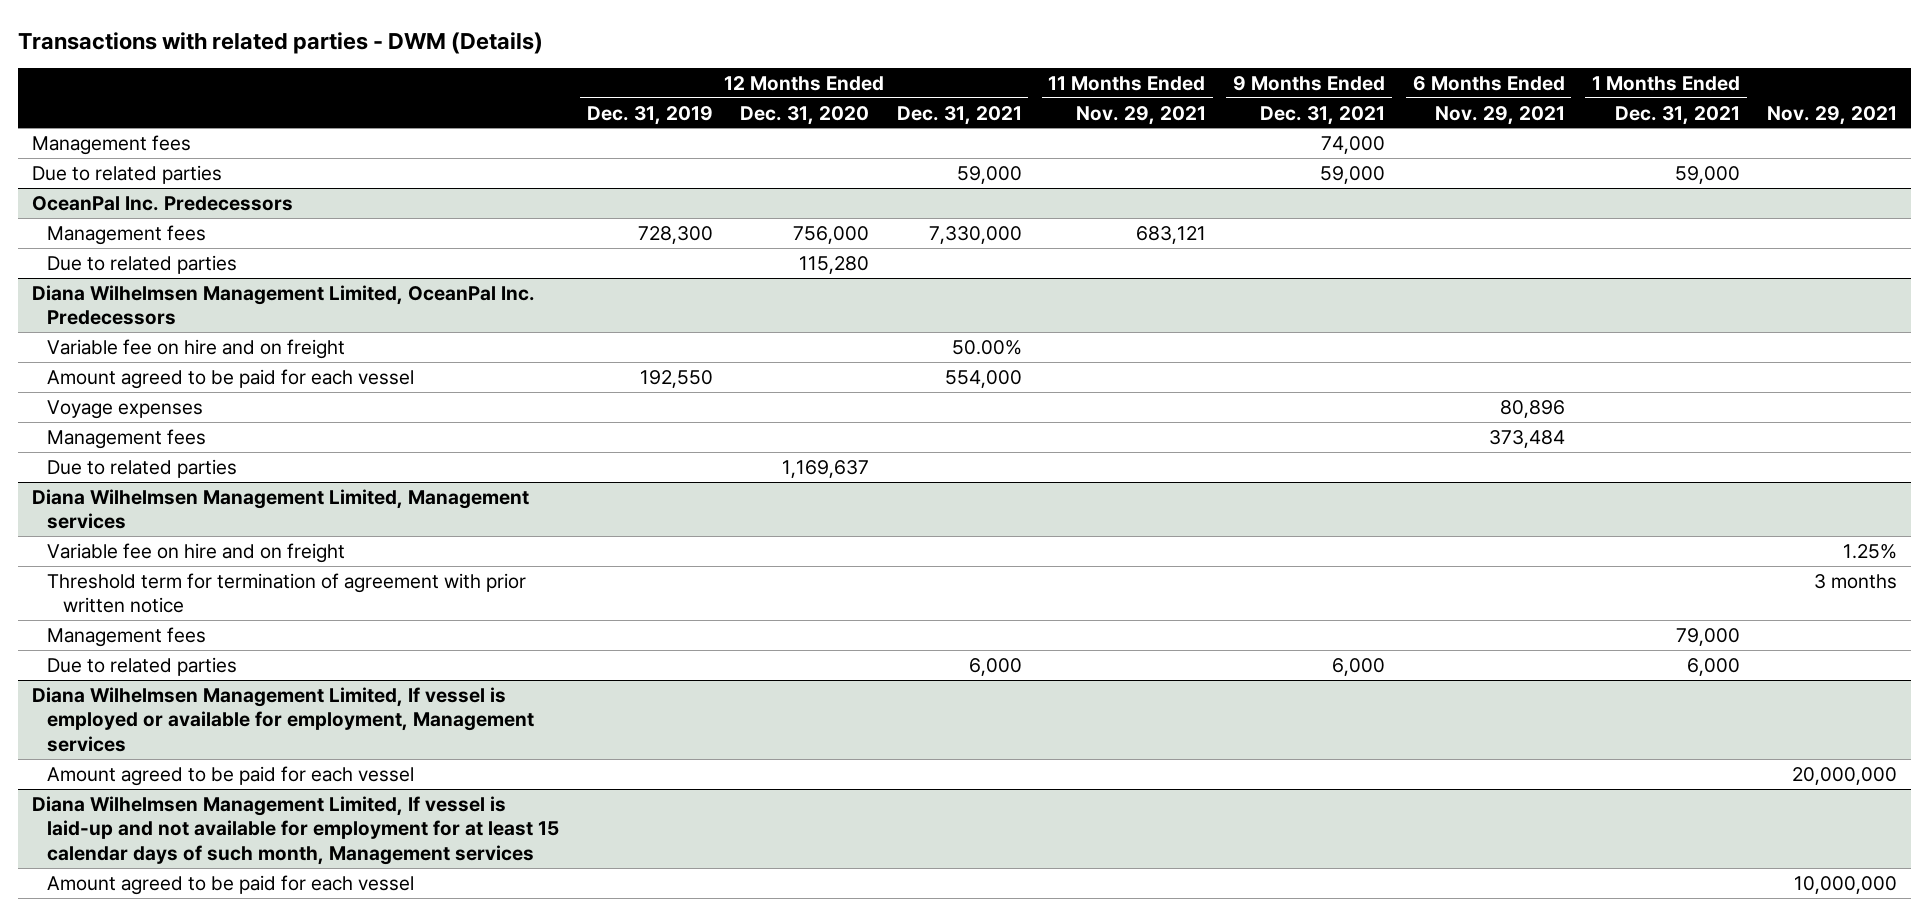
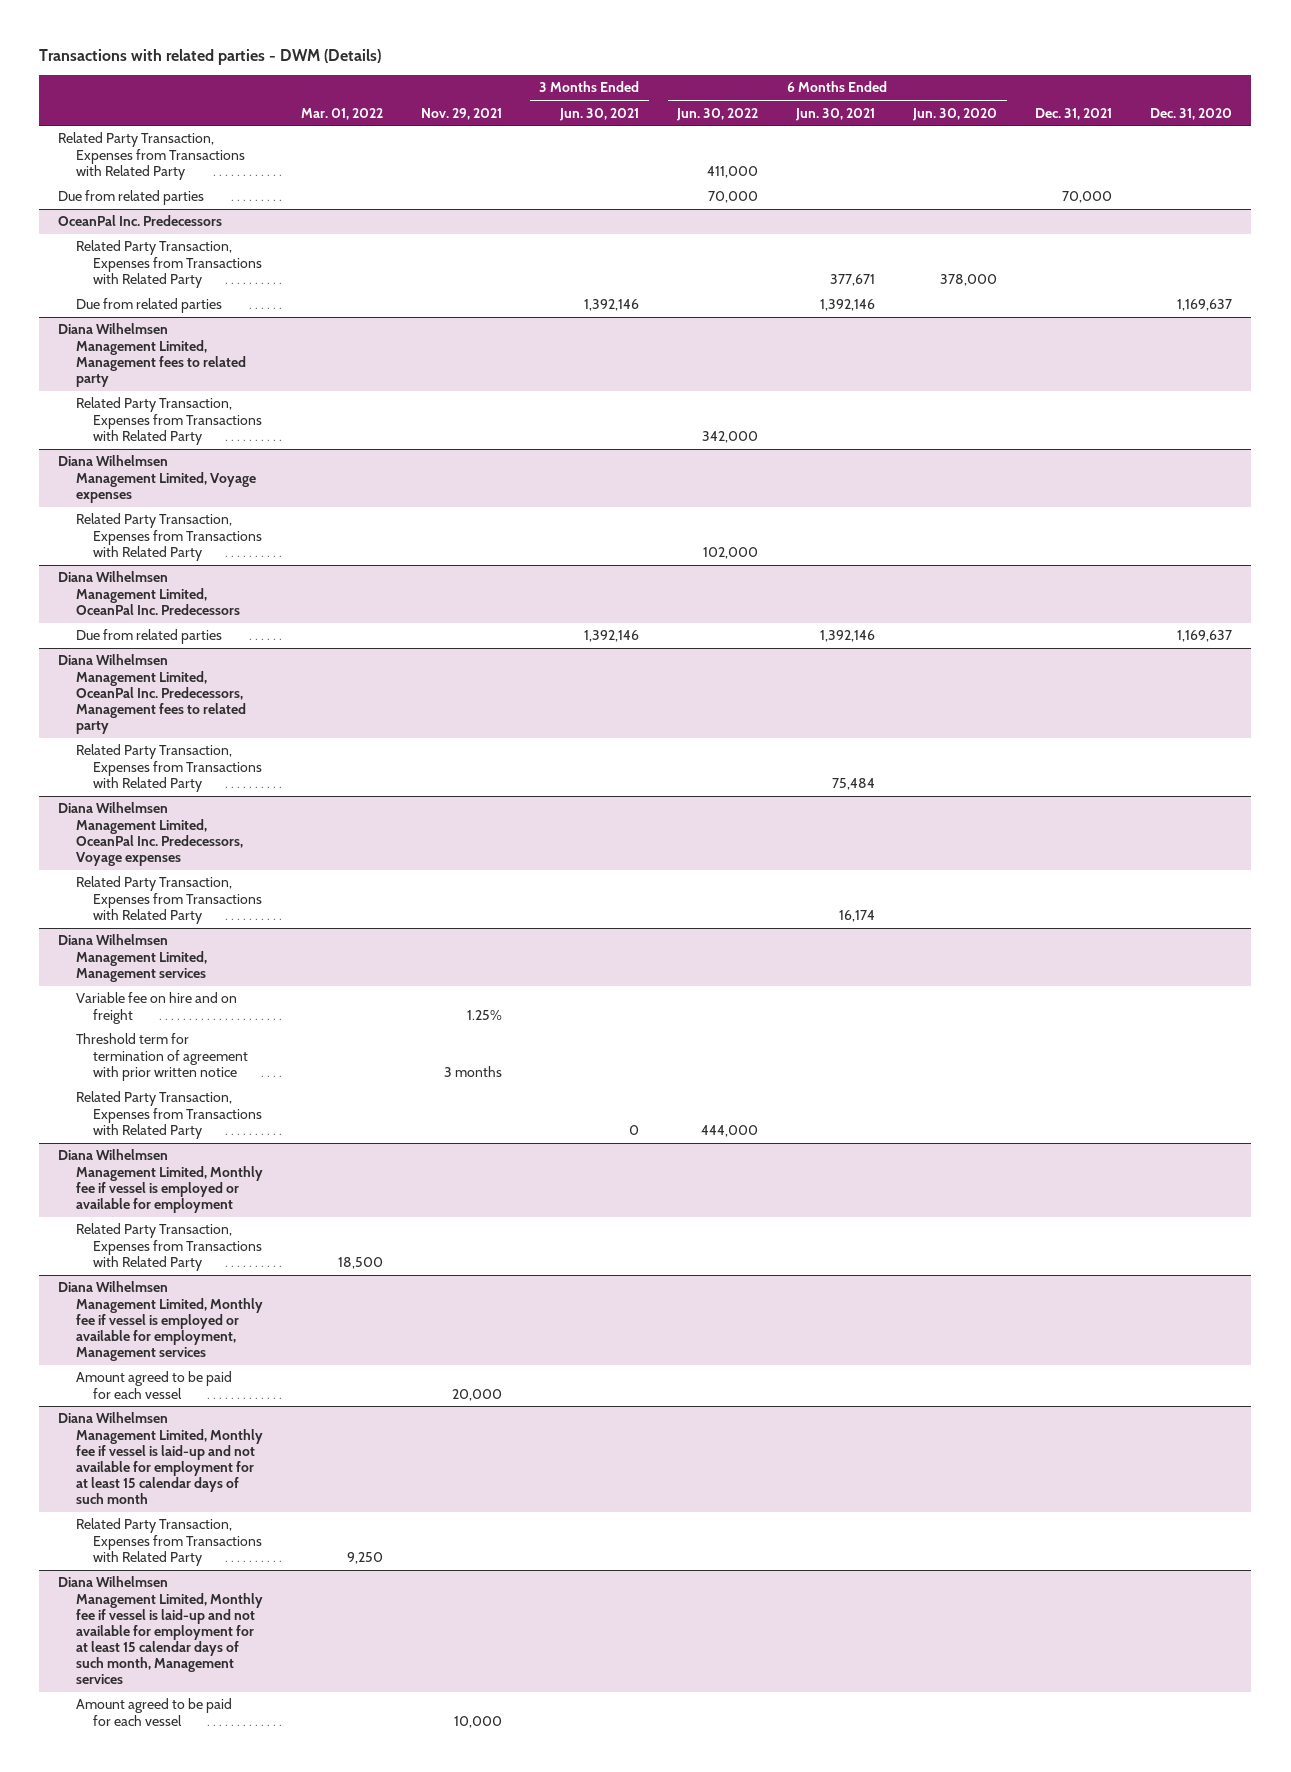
- | 12 Months Ended Dec. 31, 2019 | 12 Months Ended Dec. 31, 2020 | 12 Months Ended Dec. 31, 2021 | 11 Months Ended Nov. 29, 2021 | 9 Months Ended Dec. 31, 2021 | 6 Months Ended Nov. 29, 2021 | 1 Months Ended Dec. 31, 2021 | Nov. 29, 2021
+ | Mar. 01, 2022 | Nov. 29, 2021 | 3 Months Ended Jun. 30, 2021 | 6 Months Ended Jun. 30, 2022 | 6 Months Ended Jun. 30, 2021 | 6 Months Ended Jun. 30, 2020 | Dec. 31, 2021 | Dec. 31, 2020
- Management fees | | | | | 74,000 | | |
- Due to related parties | | | 59,000 | | 59,000 | | 59,000 |
+ Related Party Transaction, Expenses from Transactions with Related Party | | | | 411,000 | | | |
+ Due from related parties | | | | 70,000 | | | 70,000 |
@ OceanPal Inc. Predecessors
- Management fees | 728,300 | 756,000 | 7,330,000 | 683,121 | | | |
- Due to related parties | | 115,280 | | | | | |
+ Related Party Transaction, Expenses from Transactions with Related Party | | | | | 377,671 | 378,000 | |
+ Due from related parties | | | 1,392,146 | | 1,392,146 | | | 1,169,637
+ Diana Wilhelmsen Management Limited, Management fees to related party
+ Related Party Transaction, Expenses from Transactions with Related Party | | | | 342,000 | | | |
+ Diana Wilhelmsen Management Limited, Voyage expenses
+ Related Party Transaction, Expenses from Transactions with Related Party | | | | 102,000 | | | |
@ Diana Wilhelmsen Management Limited, OceanPal Inc. Predecessors
- Variable fee on hire and on freight | | | 50.00% | | | | |
- Amount agreed to be paid for each vessel | 192,550 | | 554,000 | | | | |
- Voyage expenses | | | | | | 80,896 | |
- Management fees | | | | | | 373,484 | |
- Due to related parties | | 1,169,637 | | | | | |
+ Due from related parties | | | 1,392,146 | | 1,392,146 | | | 1,169,637
+ Diana Wilhelmsen Management Limited, OceanPal Inc. Predecessors, Management fees to related party
+ Related Party Transaction, Expenses from Transactions with Related Party | | | | | 75,484 | | |
+ Diana Wilhelmsen Management Limited, OceanPal Inc. Predecessors, Voyage expenses
+ Related Party Transaction, Expenses from Transactions with Related Party | | | | | 16,174 | | |
@ Diana Wilhelmsen Management Limited, Management services
- Management fees | | | | | | | 79,000 |
- Due to related parties | | | 6,000 | | 6,000 | | 6,000 |
- Diana Wilhelmsen Management Limited, If vessel is employed or available for employment, Management services
- Amount agreed to be paid for each vessel | | | | | | | | 20,000,000
- Diana Wilhelmsen Management Limited, If vessel is laid-up and not available for employment for at least 15 calendar days of such month, Management services
- Amount agreed to be paid for each vessel | | | | | | | | 10,000,000
@ Diana Wilhelmsen Management Limited, Management services
+ Related Party Transaction, Expenses from Transactions with Related Party | | | 0 | 444,000 | | | |
+ Diana Wilhelmsen Management Limited, Monthly fee if vessel is employed or available for employment
+ Related Party Transaction, Expenses from Transactions with Related Party | 18,500 | | | | | | |
+ Diana Wilhelmsen Management Limited, Monthly fee if vessel is employed or available for employment, Management services
+ Amount agreed to be paid for each vessel | | 20,000 | | | | | |
+ Diana Wilhelmsen Management Limited, Monthly fee if vessel is laid-up and not available for employment for at least 15 calendar days of such month
+ Related Party Transaction, Expenses from Transactions with Related Party | 9,250 | | | | | | |
+ Diana Wilhelmsen Management Limited, Monthly fee if vessel is laid-up and not available for employment for at least 15 calendar days of such month, Management services
+ Amount agreed to be paid for each vessel | | 10,000 | | | | | |

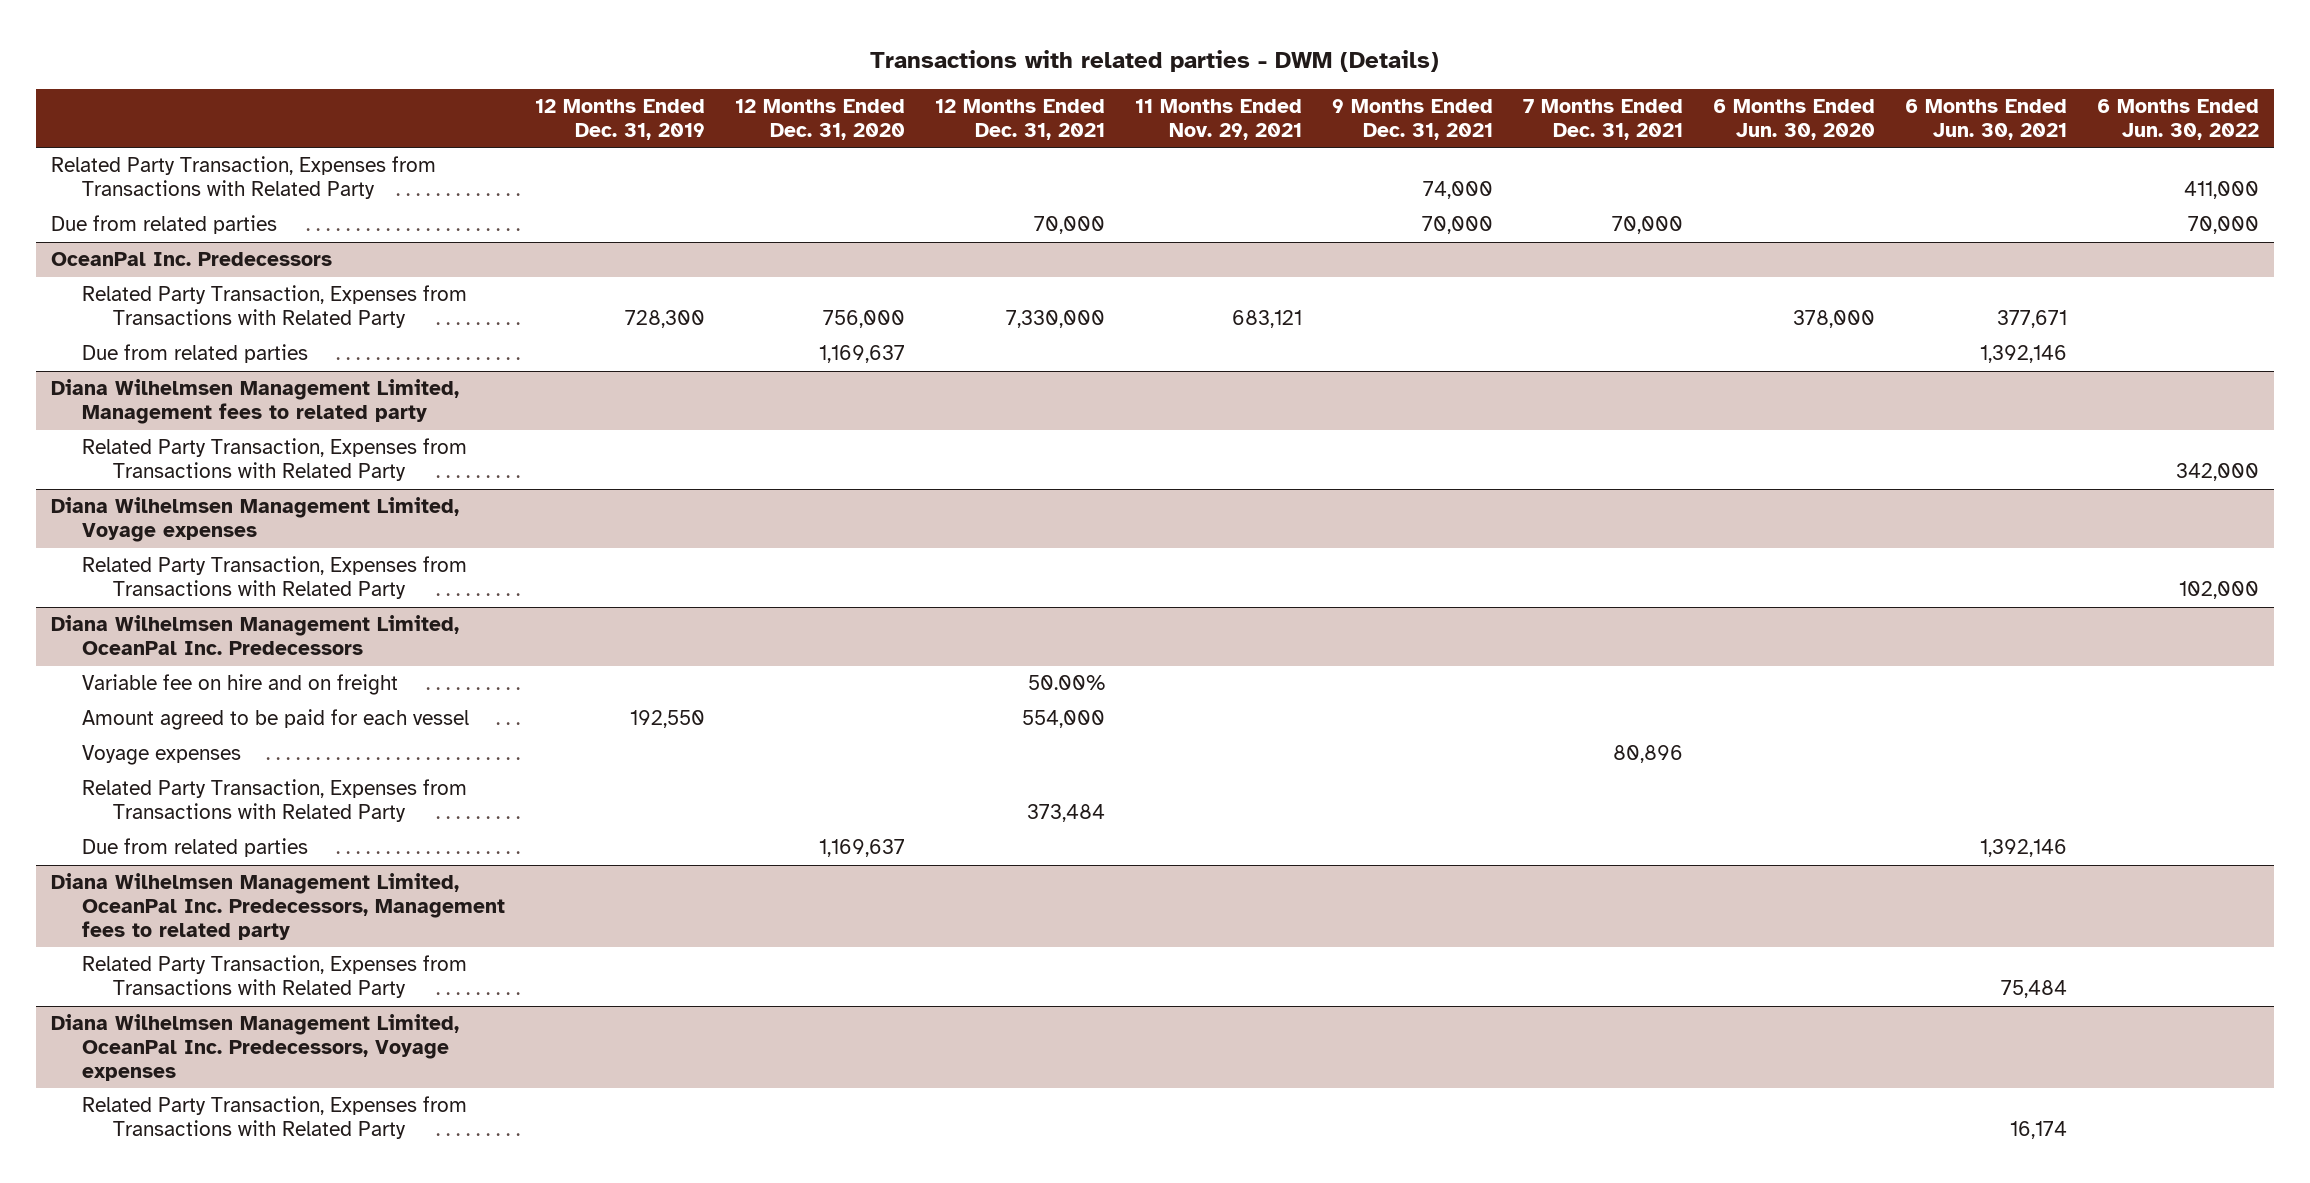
- | Mar. 01, 2022 | Nov. 29, 2021 | 3 Months Ended Jun. 30, 2021 | 6 Months Ended Jun. 30, 2022 | 6 Months Ended Jun. 30, 2021 | 6 Months Ended Jun. 30, 2020 | Dec. 31, 2021 | Dec. 31, 2020
+ | 12 Months Ended Dec. 31, 2019 | 12 Months Ended Dec. 31, 2020 | 12 Months Ended Dec. 31, 2021 | 11 Months Ended Nov. 29, 2021 | 9 Months Ended Dec. 31, 2021 | 7 Months Ended Dec. 31, 2021 | 6 Months Ended Jun. 30, 2020 | 6 Months Ended Jun. 30, 2021 | 6 Months Ended Jun. 30, 2022
@ Diana Wilhelmsen Management Limited, OceanPal Inc. Predecessors
+ Variable fee on hire and on freight | | | 50.00% | | | | | |
+ Amount agreed to be paid for each vessel | 192,550 | | 554,000 | | | | | |
+ Voyage expenses | | | | | | 80,896 | | |
+ Related Party Transaction, Expenses from Transactions with Related Party | | | 373,484 | | | | | |
- Diana Wilhelmsen Management Limited, Management services
- Variable fee on hire and on freight | | 1.25% | | | | | |
- Threshold term for termination of agreement with prior written notice | | 3 months | | | | | |
- Related Party Transaction, Expenses from Transactions with Related Party | | | 0 | 444,000 | | | |
- Diana Wilhelmsen Management Limited, Monthly fee if vessel is employed or available for employment
- Related Party Transaction, Expenses from Transactions with Related Party | 18,500 | | | | | | |
- Diana Wilhelmsen Management Limited, Monthly fee if vessel is employed or available for employment, Management services
- Amount agreed to be paid for each vessel | | 20,000 | | | | | |
- Diana Wilhelmsen Management Limited, Monthly fee if vessel is laid-up and not available for employment for at least 15 calendar days of such month
- Related Party Transaction, Expenses from Transactions with Related Party | 9,250 | | | | | | |
- Diana Wilhelmsen Management Limited, Monthly fee if vessel is laid-up and not available for employment for at least 15 calendar days of such month, Management services
- Amount agreed to be paid for each vessel | | 10,000 | | | | | |

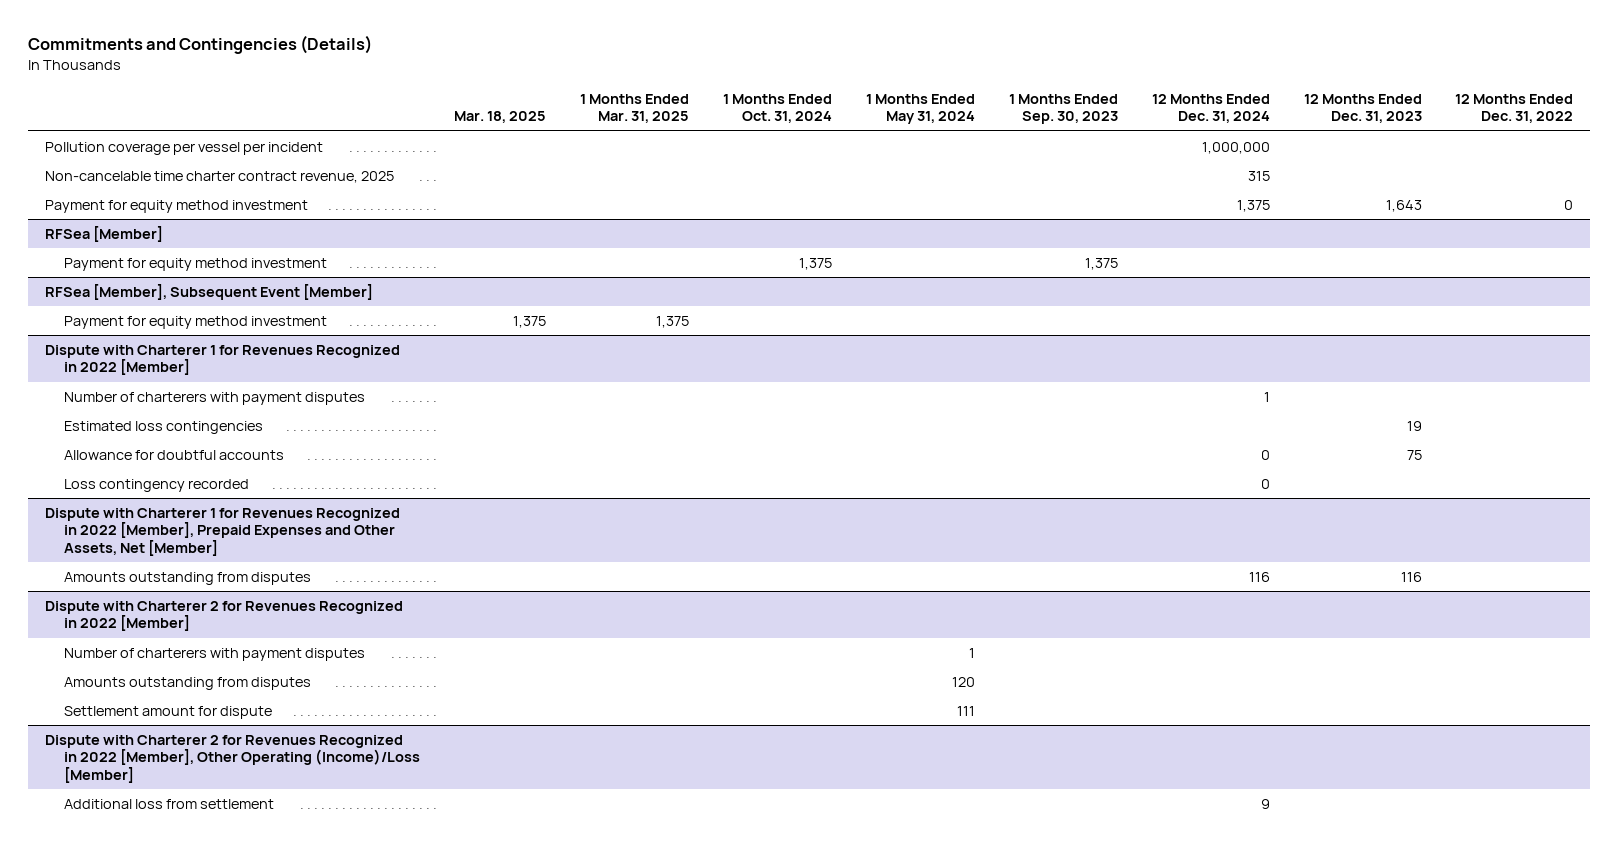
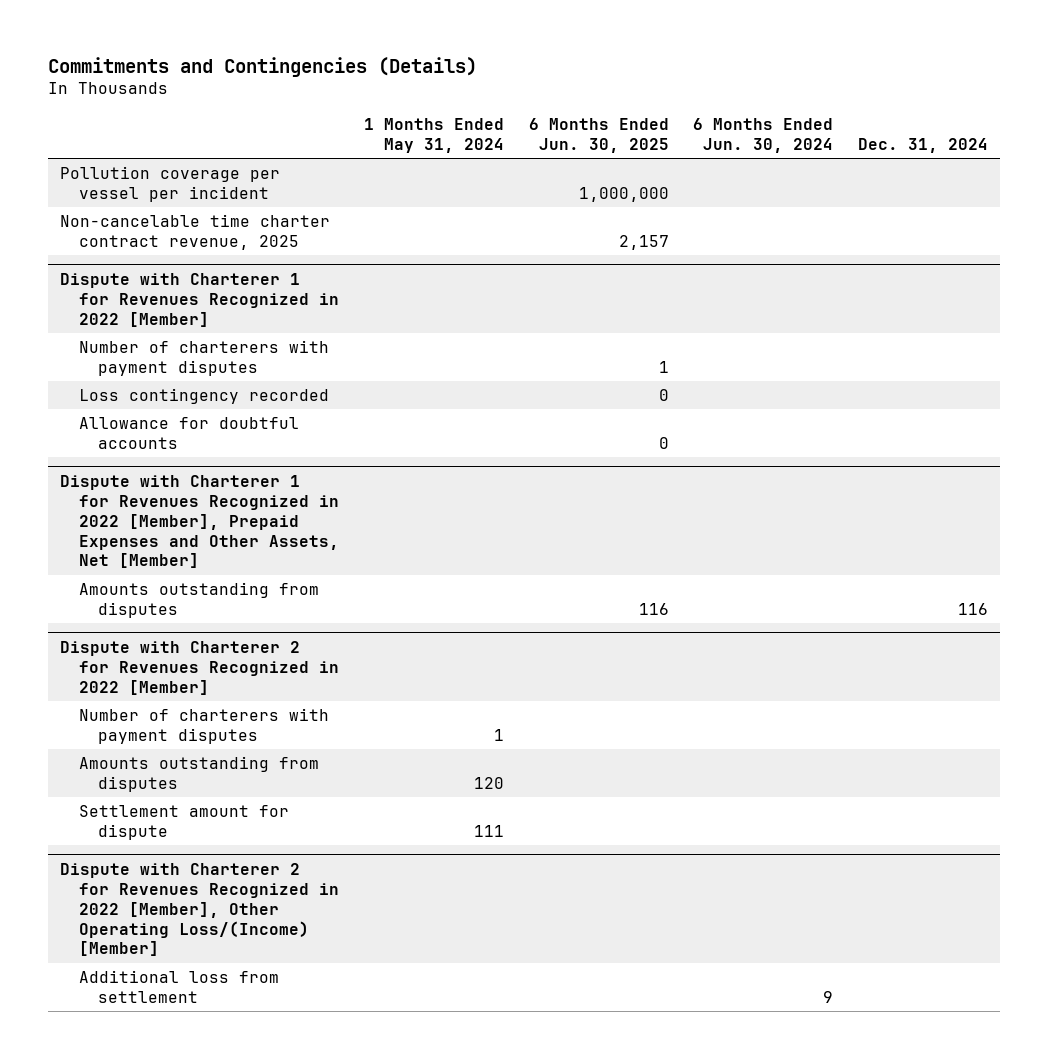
- | Mar. 18, 2025 | 1 Months Ended Mar. 31, 2025 | 1 Months Ended Oct. 31, 2024 | 1 Months Ended May 31, 2024 | 1 Months Ended Sep. 30, 2023 | 12 Months Ended Dec. 31, 2024 | 12 Months Ended Dec. 31, 2023 | 12 Months Ended Dec. 31, 2022
+ | 1 Months Ended May 31, 2024 | 6 Months Ended Jun. 30, 2025 | 6 Months Ended Jun. 30, 2024 | Dec. 31, 2024
- Payment for equity method investment | | | | | | 1,375 | 1,643 | 0
- RFSea [Member]
- Payment for equity method investment | | | 1,375 | | 1,375 | | |
- RFSea [Member], Subsequent Event [Member]
- Payment for equity method investment | 1,375 | 1,375 | | | | | |
@ Dispute with Charterer 1 for Revenues Recognized in 2022 [Member]
- Estimated loss contingencies | | | | | | | 19 |
moved down: Allowance for doubtful accounts | | 0 | |
- Dispute with Charterer 2 for Revenues Recognized in 2022 [Member], Other Operating (Income)/Loss [Member]
+ Dispute with Charterer 2 for Revenues Recognized in 2022 [Member], Other Operating Loss/(Income) [Member]

